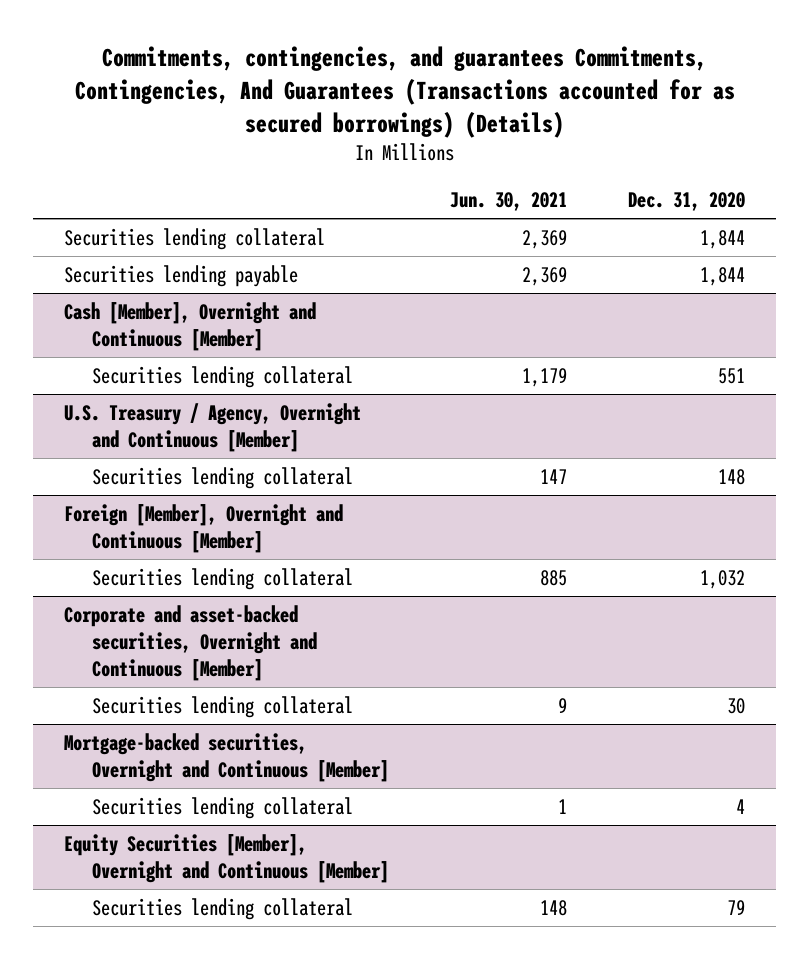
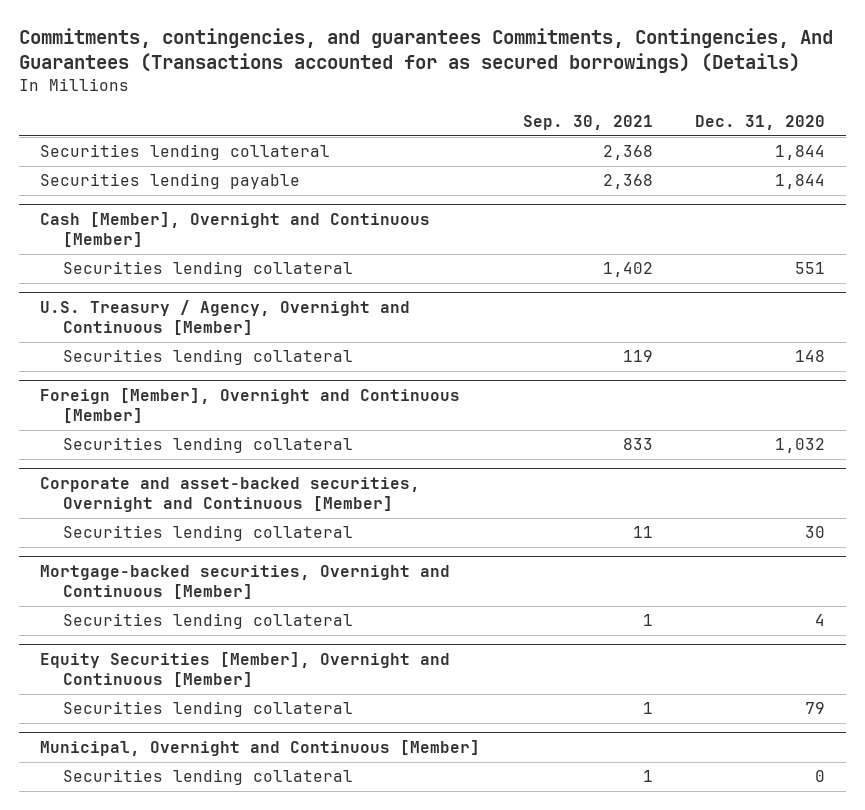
- | Jun. 30, 2021 | Dec. 31, 2020
+ | Sep. 30, 2021 | Dec. 31, 2020
+ Municipal, Overnight and Continuous [Member]
+ Securities lending collateral | 1 | 0

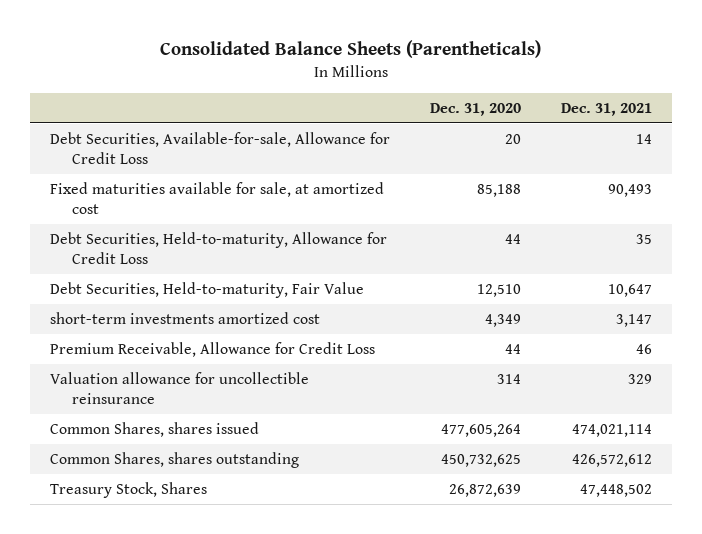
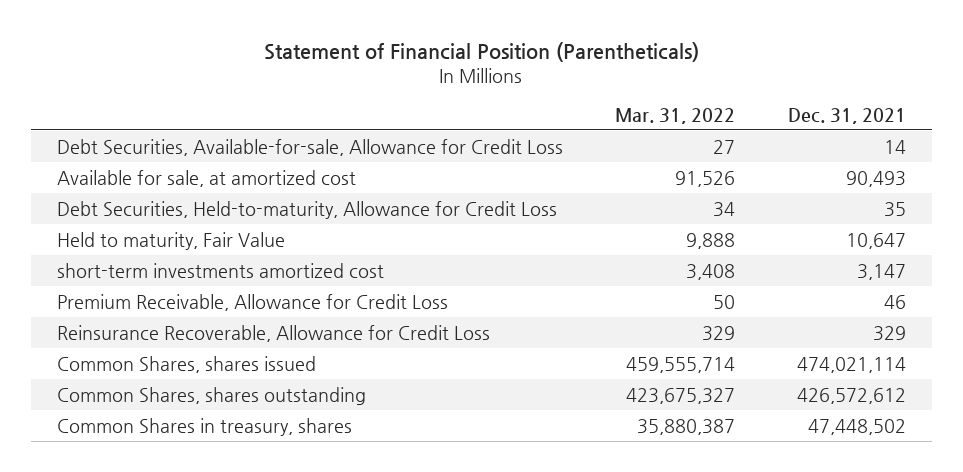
- Consolidated Balance Sheets (Parentheticals)
+ Statement of Financial Position (Parentheticals)
- | Dec. 31, 2020 | Dec. 31, 2021
+ | Mar. 31, 2022 | Dec. 31, 2021
- Fixed maturities available for sale, at amortized cost | 85,188 | 90,493
+ Available for sale, at amortized cost | 91,526 | 90,493
- Debt Securities, Held-to-maturity, Fair Value | 12,510 | 10,647
+ Held to maturity, Fair Value | 9,888 | 10,647
- Valuation allowance for uncollectible reinsurance | 314 | 329
+ Reinsurance Recoverable, Allowance for Credit Loss | 329 | 329
- Treasury Stock, Shares | 26,872,639 | 47,448,502
+ Common Shares in treasury, shares | 35,880,387 | 47,448,502

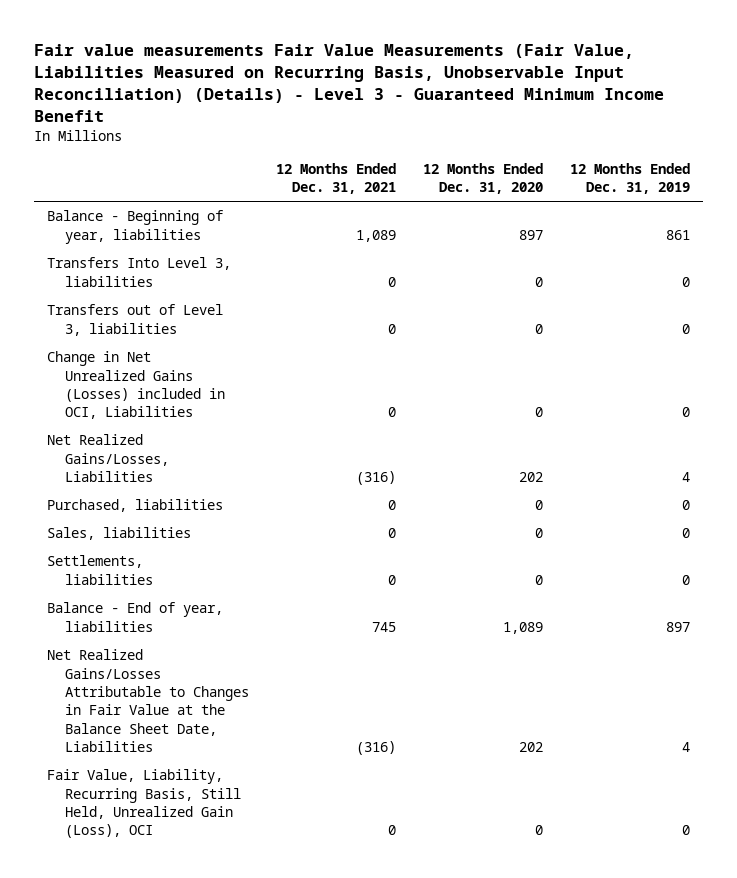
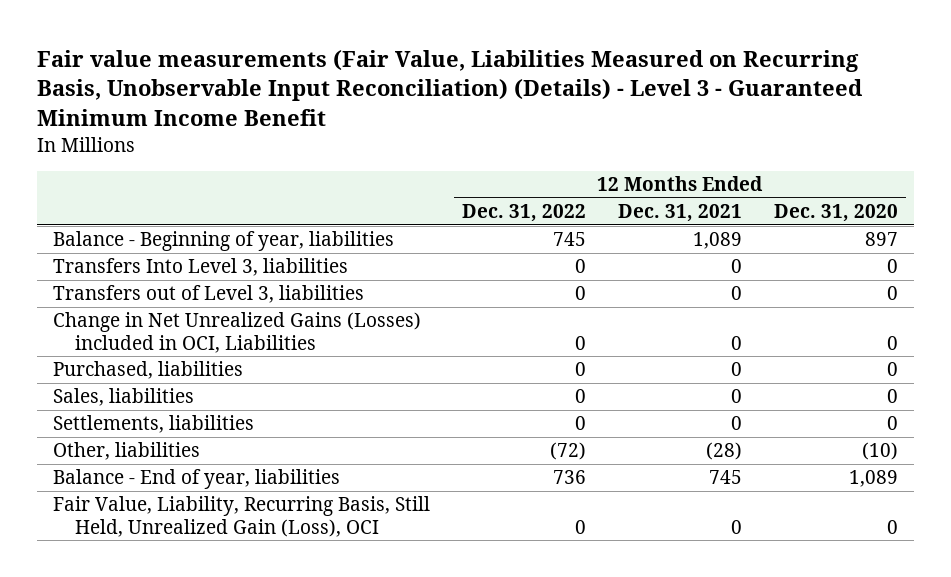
- Fair value measurements Fair Value Measurements (Fair Value, Liabilities Measured on Recurring Basis, Unobservable Input Reconciliation) (Details) - Level 3 - Guaranteed Minimum Income Benefit
+ Fair value measurements (Fair Value, Liabilities Measured on Recurring Basis, Unobservable Input Reconciliation) (Details) - Level 3 - Guaranteed Minimum Income Benefit
- | 12 Months Ended Dec. 31, 2021 | 12 Months Ended Dec. 31, 2020 | 12 Months Ended Dec. 31, 2019
+ | 12 Months Ended Dec. 31, 2022 | 12 Months Ended Dec. 31, 2021 | 12 Months Ended Dec. 31, 2020
- Net Realized Gains/Losses, Liabilities | (316) | 202 | 4
+ Other, liabilities | (72) | (28) | (10)
- Net Realized Gains/Losses Attributable to Changes in Fair Value at the Balance Sheet Date, Liabilities | (316) | 202 | 4

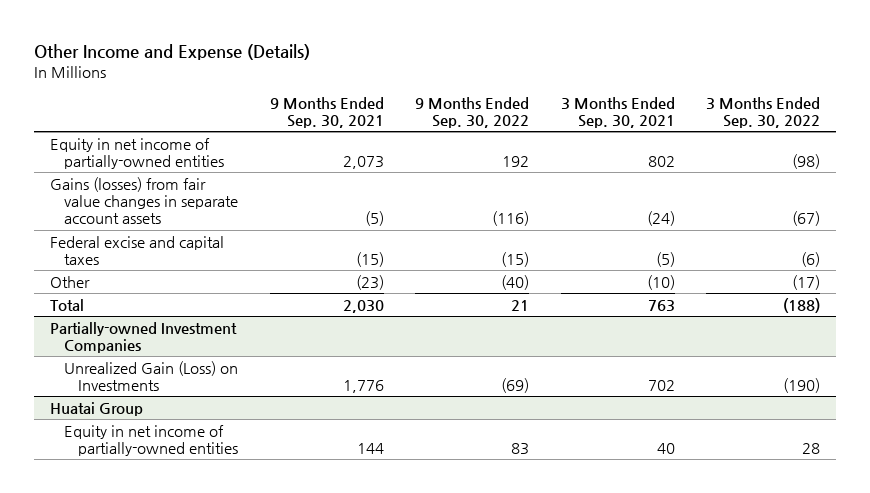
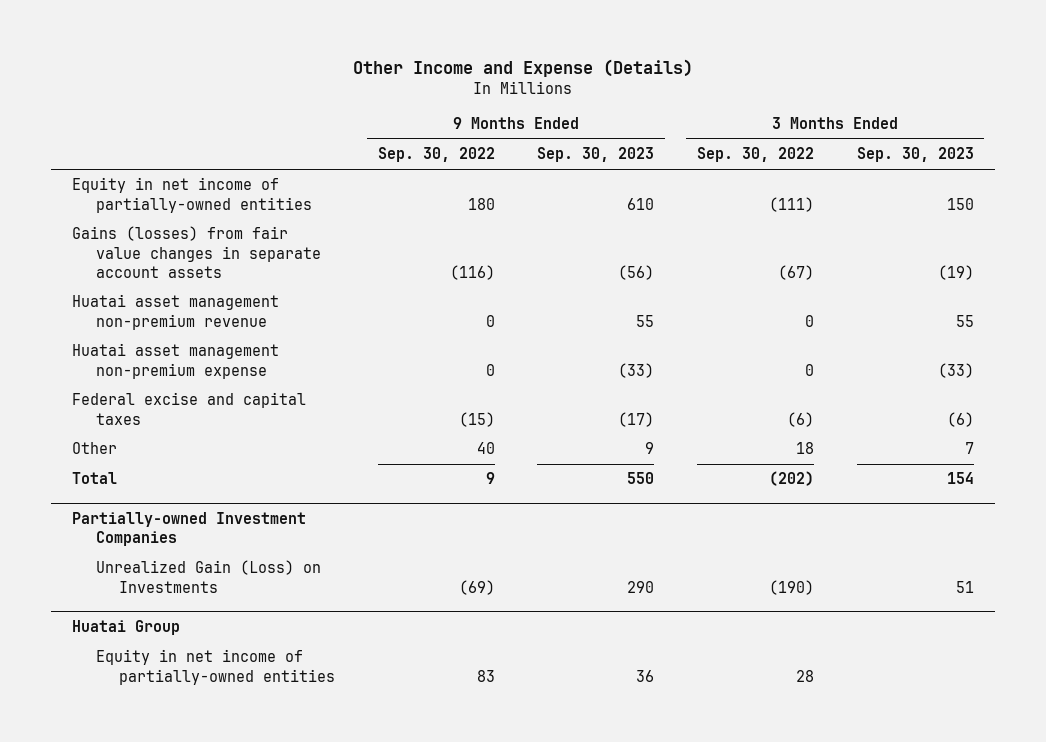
- | 9 Months Ended Sep. 30, 2021 | 9 Months Ended Sep. 30, 2022 | 3 Months Ended Sep. 30, 2021 | 3 Months Ended Sep. 30, 2022
+ | 9 Months Ended Sep. 30, 2022 | 9 Months Ended Sep. 30, 2023 | 3 Months Ended Sep. 30, 2022 | 3 Months Ended Sep. 30, 2023
- Equity in net income of partially-owned entities | 2,073 | 192 | 802 | (98)
+ Equity in net income of partially-owned entities | 180 | 610 | (111) | 150
+ Huatai asset management non-premium revenue | 0 | 55 | 0 | 55
+ Huatai asset management non-premium expense | 0 | (33) | 0 | (33)
- Other | (23) | (40) | (10) | (17)
- Total | 2,030 | 21 | 763 | (188)
+ Other | 40 | 9 | 18 | 7
+ Total | 9 | 550 | (202) | 154

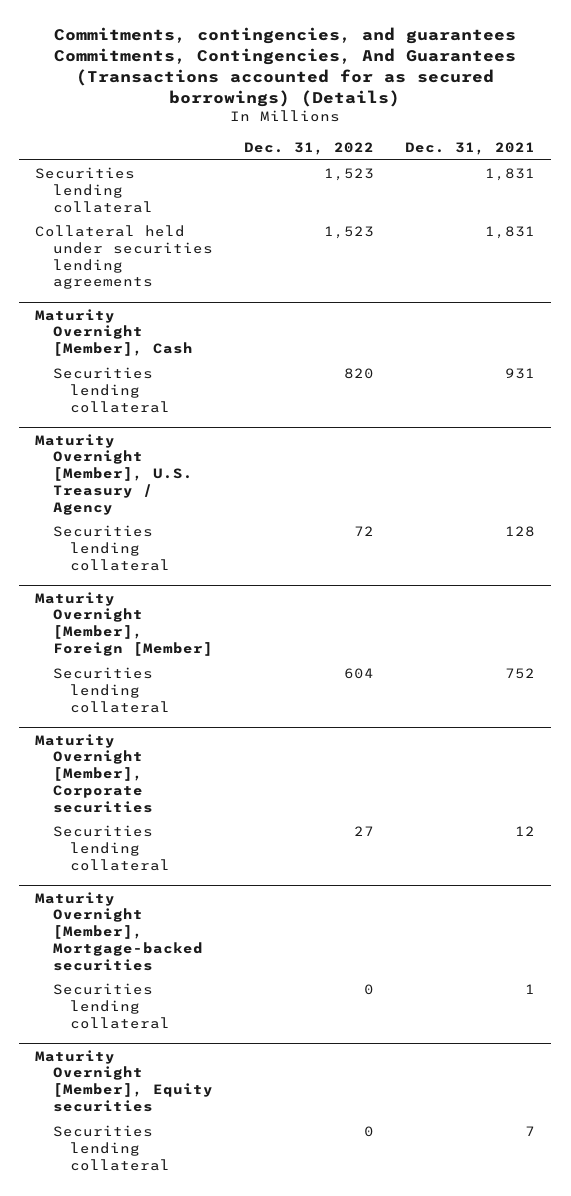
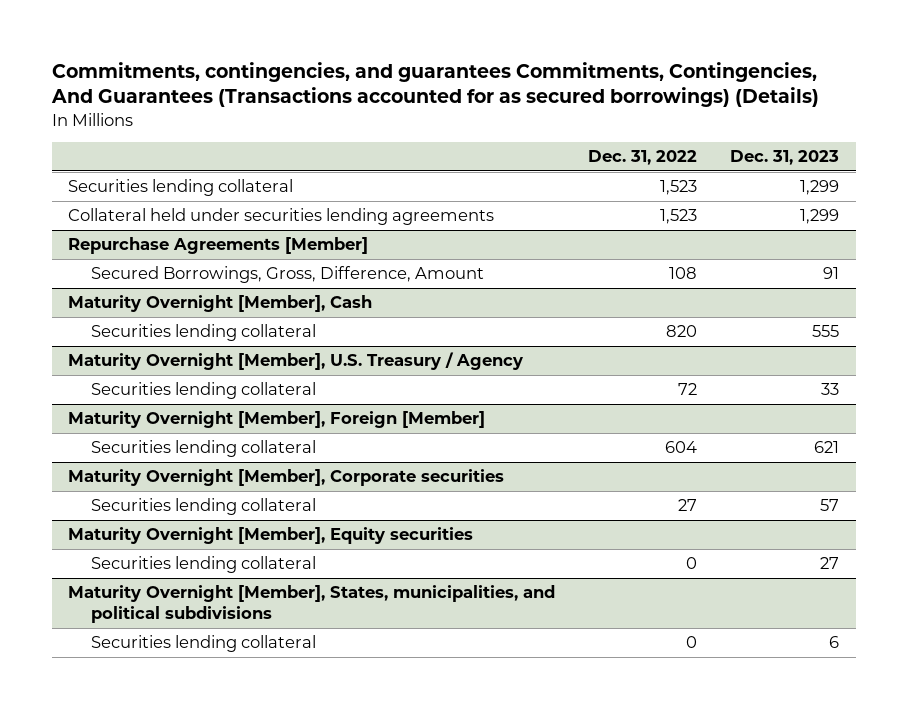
- | Dec. 31, 2022 | Dec. 31, 2021
+ | Dec. 31, 2022 | Dec. 31, 2023
+ Repurchase Agreements [Member]
+ Secured Borrowings, Gross, Difference, Amount | 108 | 91
- Maturity Overnight [Member], Mortgage-backed securities
- Securities lending collateral | 0 | 1
+ Maturity Overnight [Member], States, municipalities, and political subdivisions
+ Securities lending collateral | 0 | 6

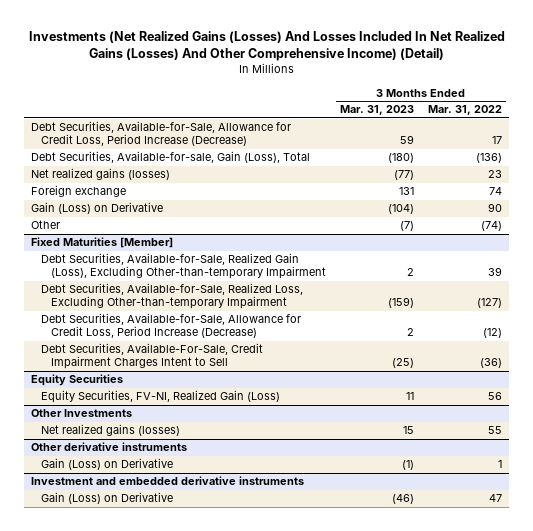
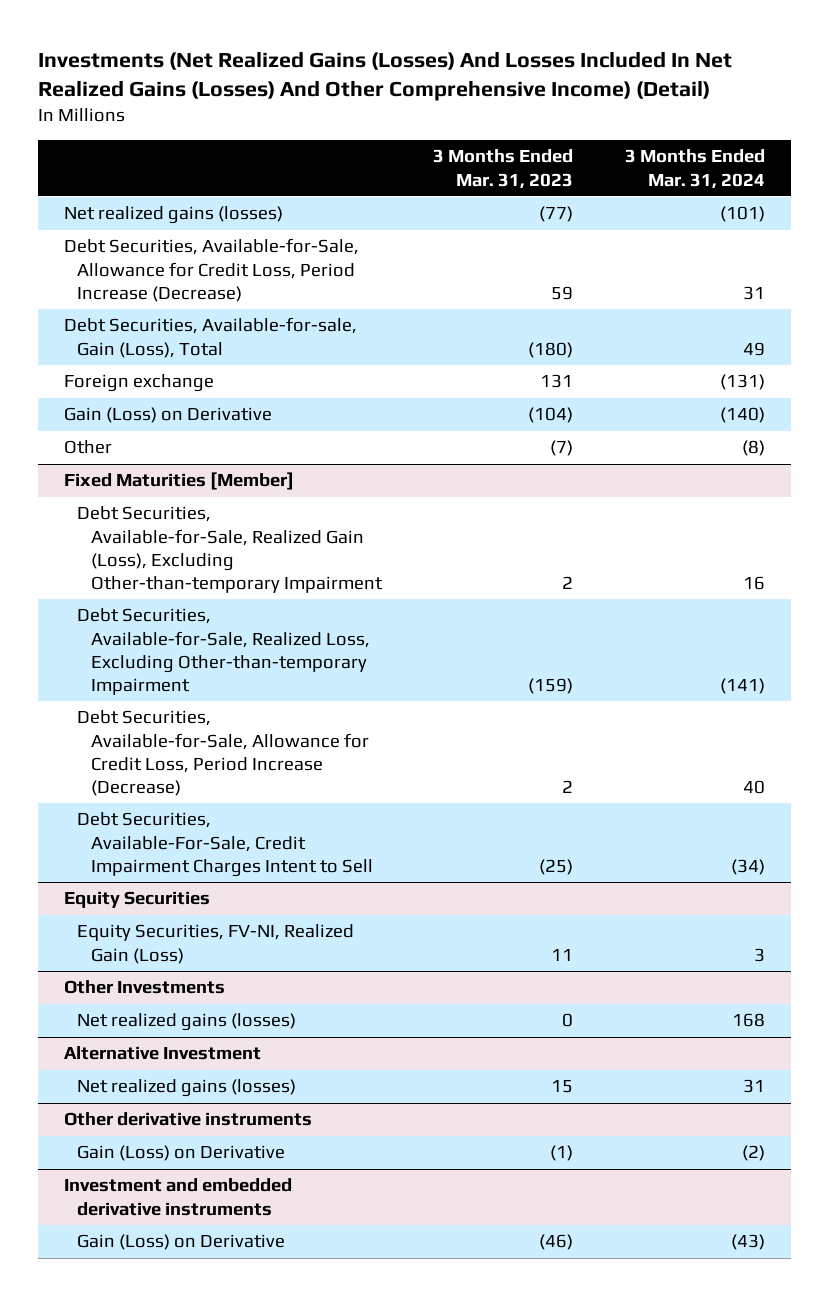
- | 3 Months Ended Mar. 31, 2023 | 3 Months Ended Mar. 31, 2022
+ | 3 Months Ended Mar. 31, 2023 | 3 Months Ended Mar. 31, 2024
moved up: Net realized gains (losses) | (77) | (101)
@ Other Investments
+ Net realized gains (losses) | 0 | 168
+ Alternative Investment

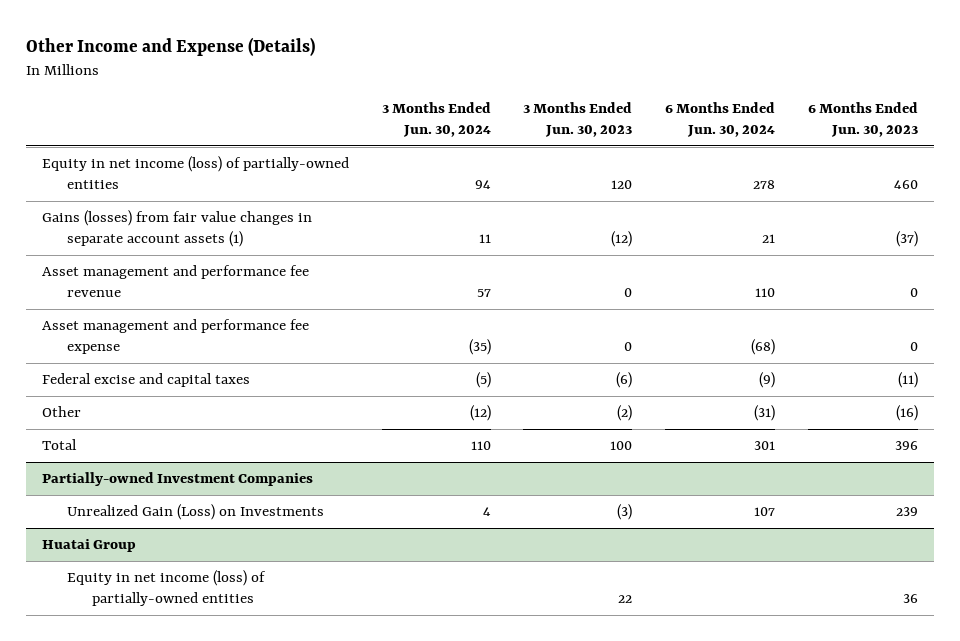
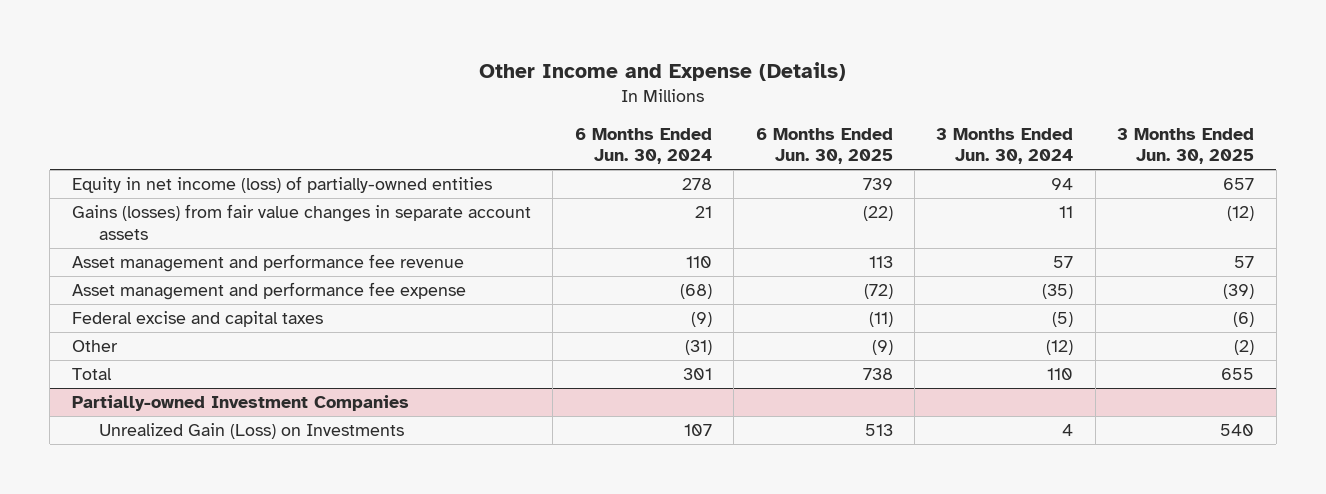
- | 3 Months Ended Jun. 30, 2024 | 3 Months Ended Jun. 30, 2023 | 6 Months Ended Jun. 30, 2024 | 6 Months Ended Jun. 30, 2023
+ | 6 Months Ended Jun. 30, 2024 | 6 Months Ended Jun. 30, 2025 | 3 Months Ended Jun. 30, 2024 | 3 Months Ended Jun. 30, 2025
- Gains (losses) from fair value changes in separate account assets (1) | 11 | (12) | 21 | (37)
+ Gains (losses) from fair value changes in separate account assets | 21 | (22) | 11 | (12)
- Huatai Group
- Equity in net income (loss) of partially-owned entities | | 22 | | 36

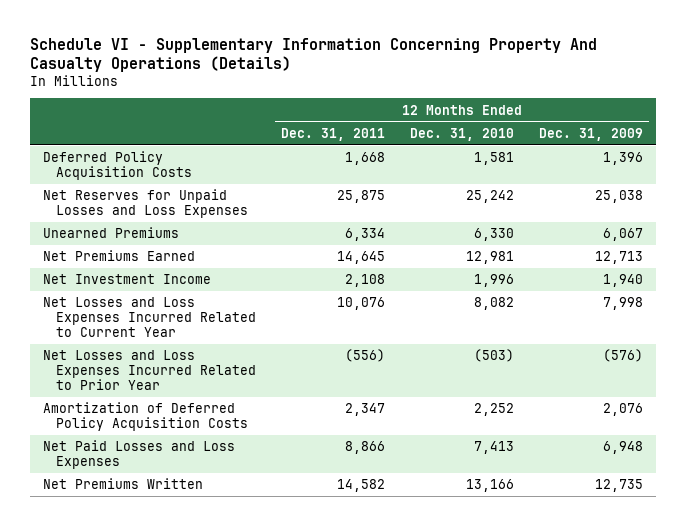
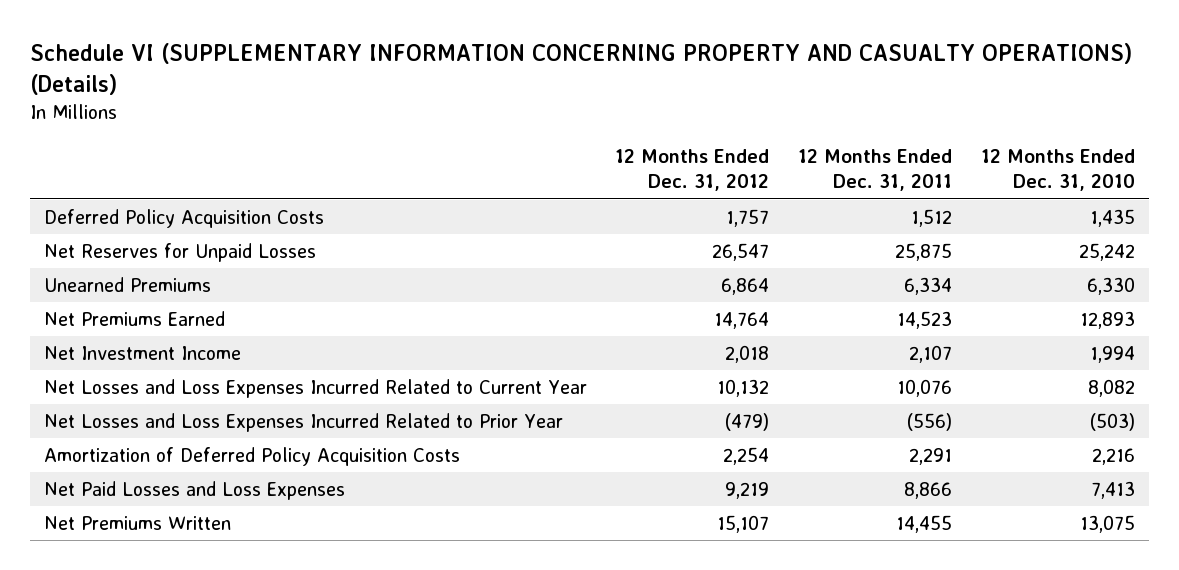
- Schedule VI - Supplementary Information Concerning Property And Casualty Operations (Details)
+ Schedule VI (SUPPLEMENTARY INFORMATION CONCERNING PROPERTY AND CASUALTY OPERATIONS) (Details)
- | 12 Months Ended Dec. 31, 2011 | 12 Months Ended Dec. 31, 2010 | 12 Months Ended Dec. 31, 2009
+ | 12 Months Ended Dec. 31, 2012 | 12 Months Ended Dec. 31, 2011 | 12 Months Ended Dec. 31, 2010
- Deferred Policy Acquisition Costs | 1,668 | 1,581 | 1,396
- Net Reserves for Unpaid Losses and Loss Expenses | 25,875 | 25,242 | 25,038
+ Deferred Policy Acquisition Costs | 1,757 | 1,512 | 1,435
+ Net Reserves for Unpaid Losses | 26,547 | 25,875 | 25,242
- Net Premiums Earned | 14,645 | 12,981 | 12,713
- Net Investment Income | 2,108 | 1,996 | 1,940
+ Net Premiums Earned | 14,764 | 14,523 | 12,893
+ Net Investment Income | 2,018 | 2,107 | 1,994
- Amortization of Deferred Policy Acquisition Costs | 2,347 | 2,252 | 2,076
+ Amortization of Deferred Policy Acquisition Costs | 2,254 | 2,291 | 2,216
- Net Premiums Written | 14,582 | 13,166 | 12,735
+ Net Premiums Written | 15,107 | 14,455 | 13,075

